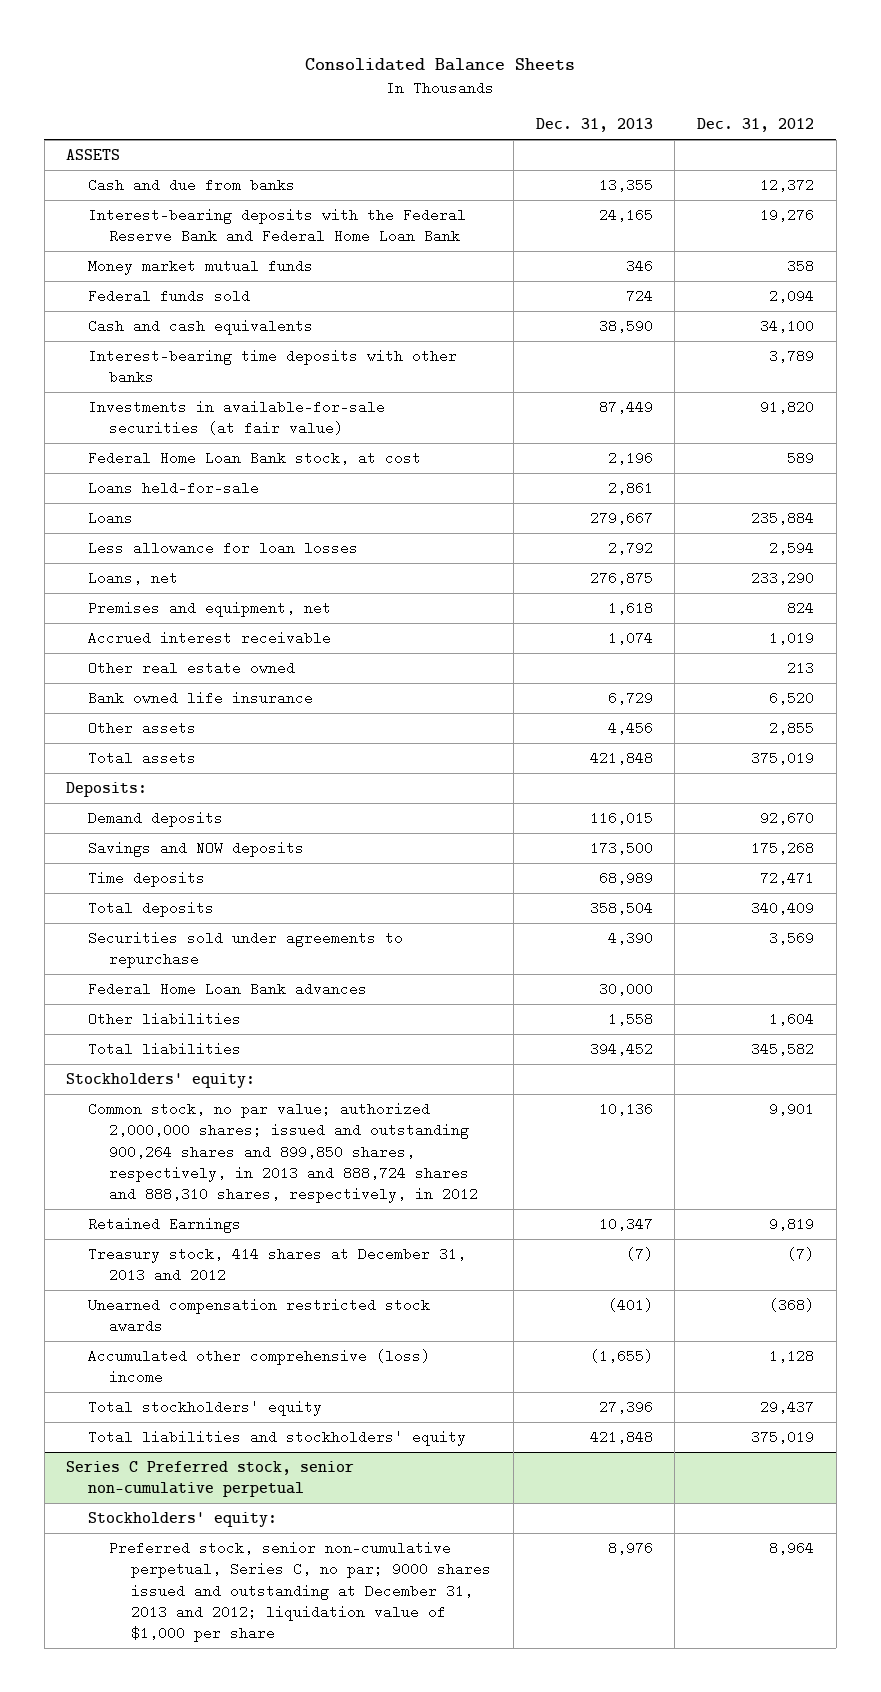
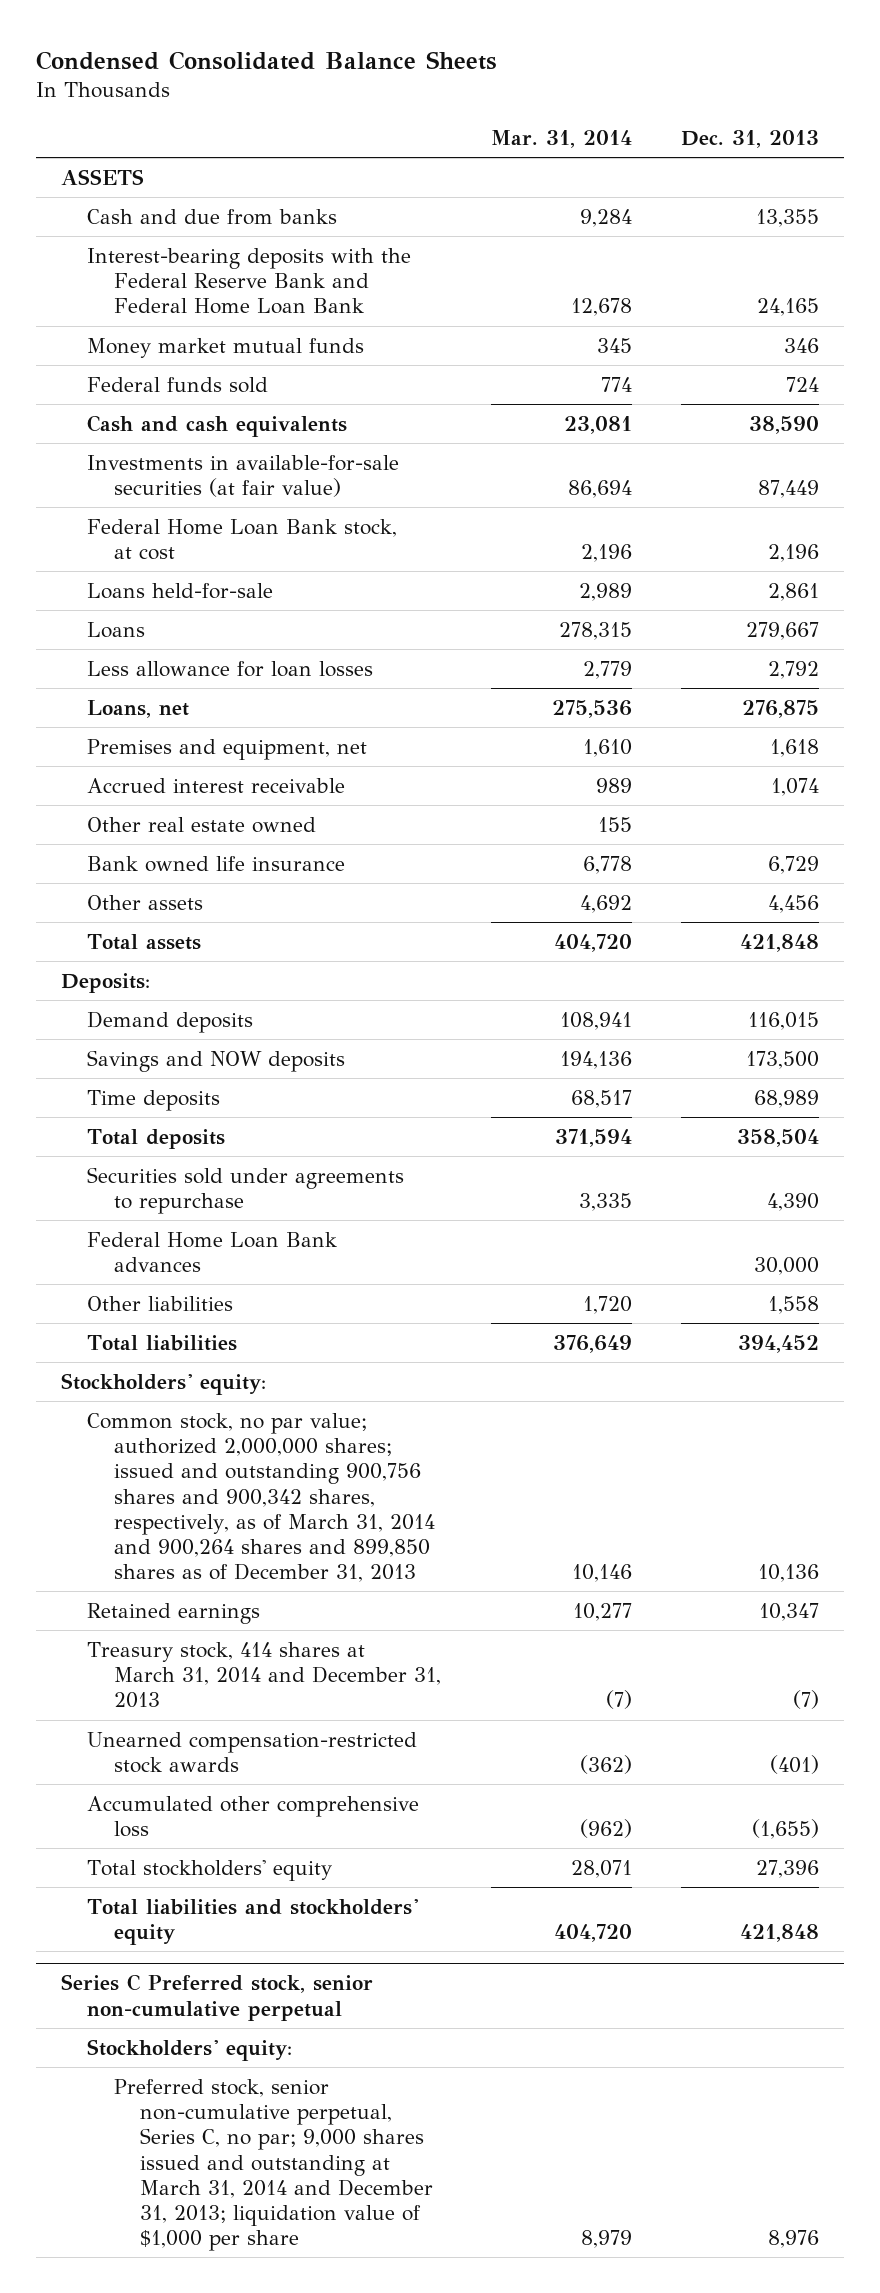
- Consolidated Balance Sheets
+ Condensed Consolidated Balance Sheets
- | Dec. 31, 2013 | Dec. 31, 2012
+ | Mar. 31, 2014 | Dec. 31, 2013
- Interest-bearing time deposits with other banks | | 3,789
- Common stock, no par value; authorized 2,000,000 shares; issued and outstanding 900,264 shares and 899,850 shares, respectively, in 2013 and 888,724 shares and 888,310 shares, respectively, in 2012 | 10,136 | 9,901
- Retained Earnings | 10,347 | 9,819
- Treasury stock, 414 shares at December 31, 2013 and 2012 | (7) | (7)
- Unearned compensation restricted stock awards | (401) | (368)
- Accumulated other comprehensive (loss) income | (1,655) | 1,128
+ Common stock, no par value; authorized 2,000,000 shares; issued and outstanding 900,756 shares and 900,342 shares, respectively, as of March 31, 2014 and 900,264 shares and 899,850 shares as of December 31, 2013 | 10,146 | 10,136
+ Retained earnings | 10,277 | 10,347
+ Treasury stock, 414 shares at March 31, 2014 and December 31, 2013 | (7) | (7)
+ Unearned compensation-restricted stock awards | (362) | (401)
+ Accumulated other comprehensive loss | (962) | (1,655)
@ Series C Preferred stock, senior non-cumulative perpetual
- Preferred stock, senior non-cumulative perpetual, Series C, no par; 9000 shares issued and outstanding at December 31, 2013 and 2012; liquidation value of $1,000 per share | 8,976 | 8,964
+ Preferred stock, senior non-cumulative perpetual, Series C, no par; 9,000 shares issued and outstanding at March 31, 2014 and December 31, 2013; liquidation value of $1,000 per share | 8,979 | 8,976

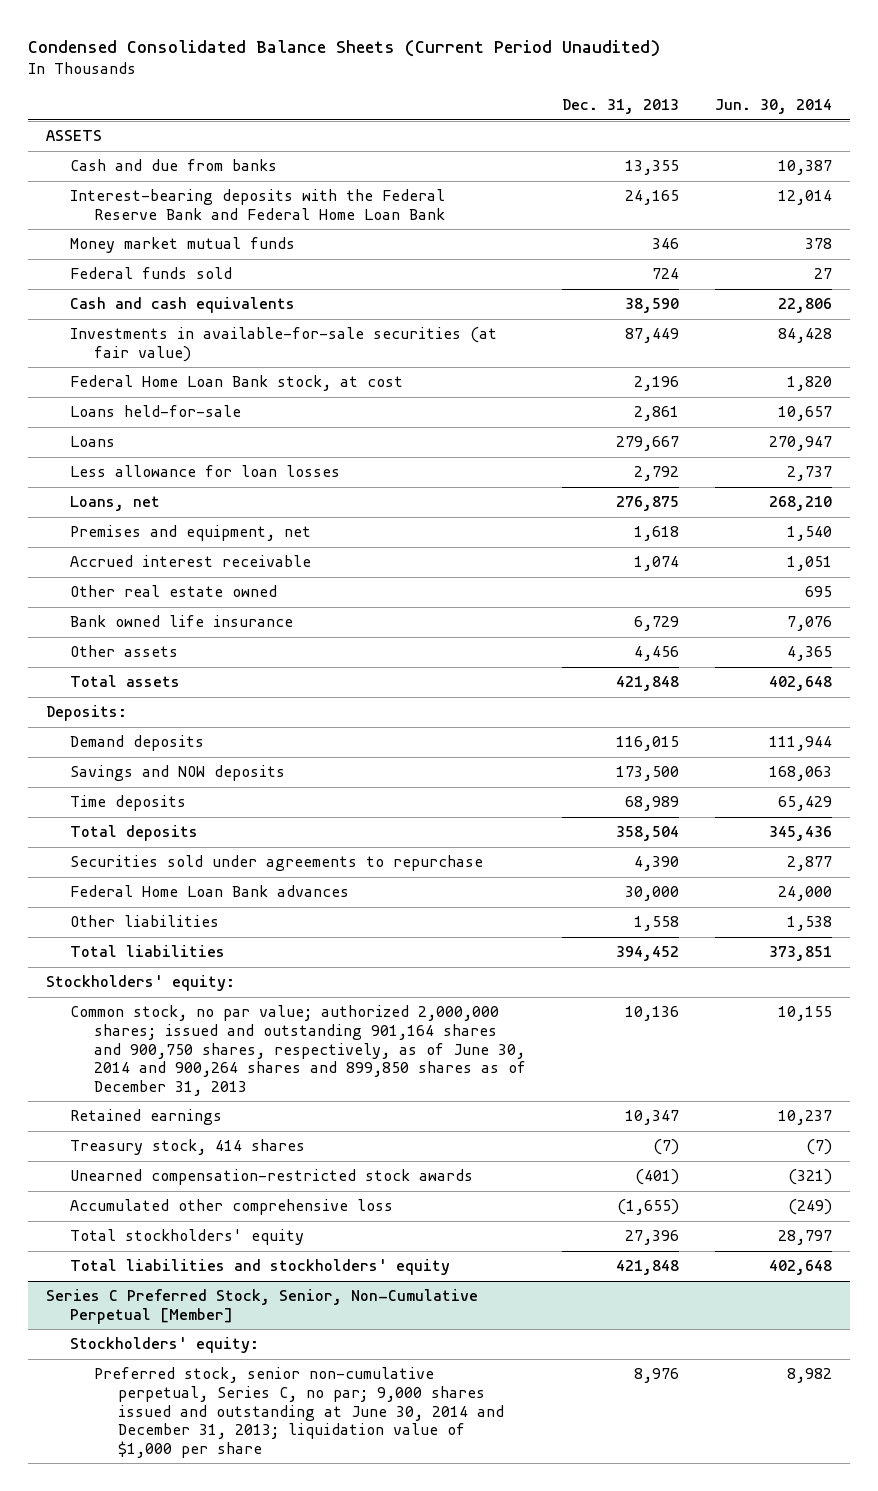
- Condensed Consolidated Balance Sheets
+ Condensed Consolidated Balance Sheets (Current Period Unaudited)
- | Mar. 31, 2014 | Dec. 31, 2013
+ | Dec. 31, 2013 | Jun. 30, 2014
- Common stock, no par value; authorized 2,000,000 shares; issued and outstanding 900,756 shares and 900,342 shares, respectively, as of March 31, 2014 and 900,264 shares and 899,850 shares as of December 31, 2013 | 10,146 | 10,136
+ Common stock, no par value; authorized 2,000,000 shares; issued and outstanding 901,164 shares and 900,750 shares, respectively, as of June 30, 2014 and 900,264 shares and 899,850 shares as of December 31, 2013 | 10,136 | 10,155
- Treasury stock, 414 shares at March 31, 2014 and December 31, 2013 | (7) | (7)
+ Treasury stock, 414 shares | (7) | (7)
- Series C Preferred stock, senior non-cumulative perpetual
+ Series C Preferred Stock, Senior, Non-Cumulative Perpetual [Member]
- Preferred stock, senior non-cumulative perpetual, Series C, no par; 9,000 shares issued and outstanding at March 31, 2014 and December 31, 2013; liquidation value of $1,000 per share | 8,979 | 8,976
+ Preferred stock, senior non-cumulative perpetual, Series C, no par; 9,000 shares issued and outstanding at June 30, 2014 and December 31, 2013; liquidation value of $1,000 per share | 8,976 | 8,982

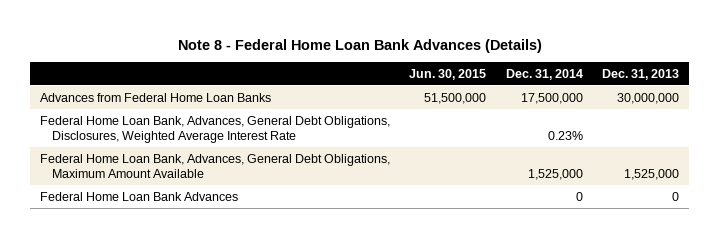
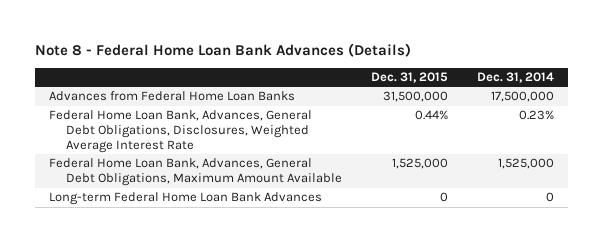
- | Jun. 30, 2015 | Dec. 31, 2014 | Dec. 31, 2013
+ | Dec. 31, 2015 | Dec. 31, 2014
- Federal Home Loan Bank Advances | | 0 | 0
+ Long-term Federal Home Loan Bank Advances | 0 | 0

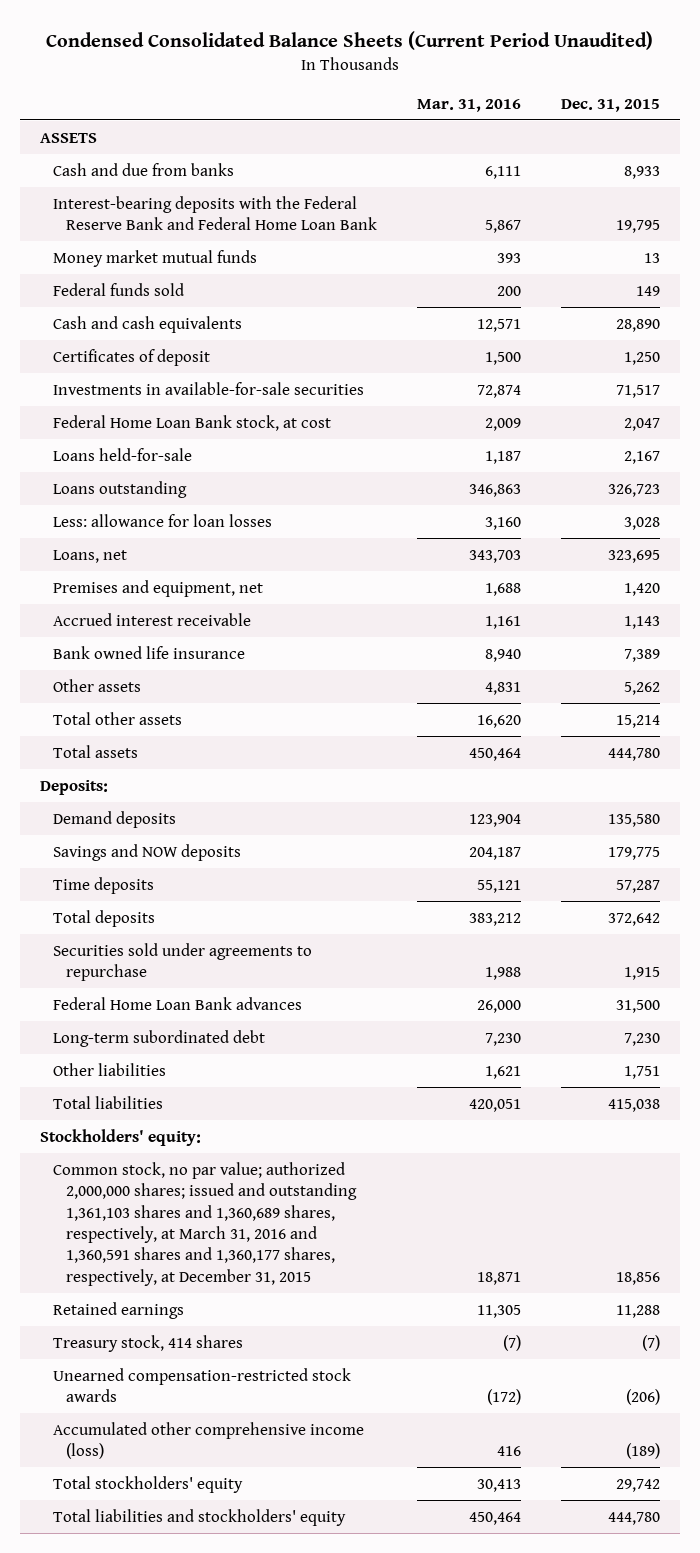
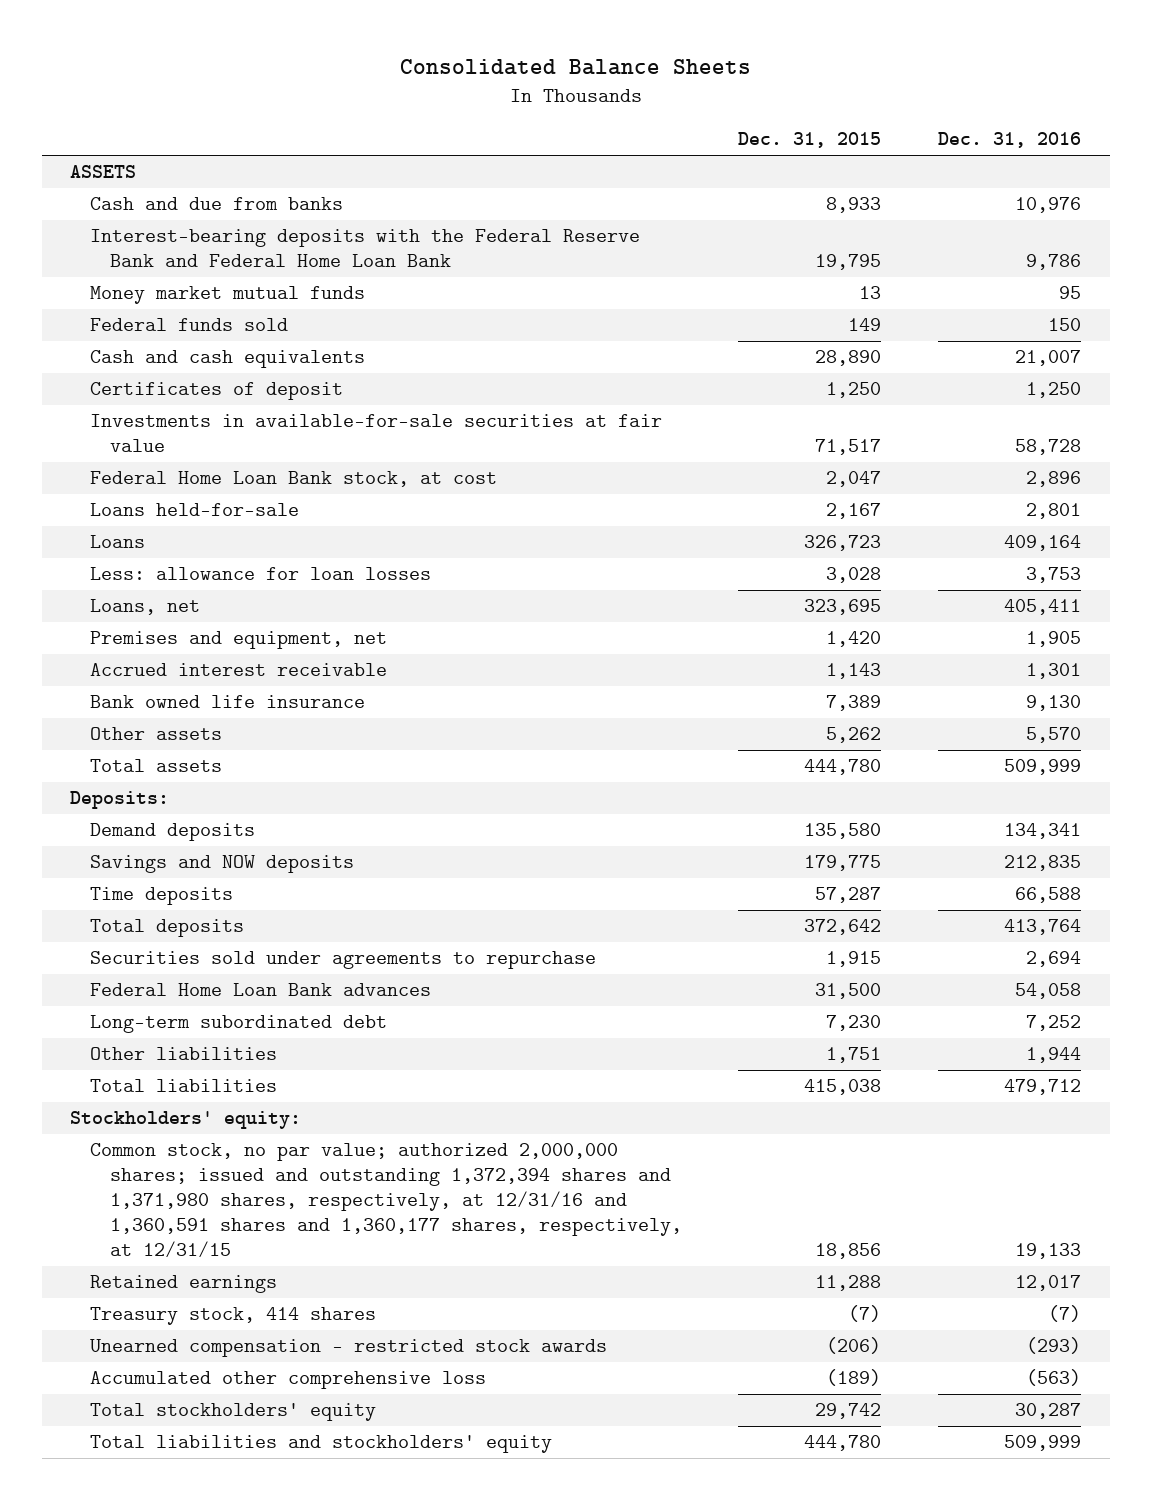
- Condensed Consolidated Balance Sheets (Current Period Unaudited)
+ Consolidated Balance Sheets
- | Mar. 31, 2016 | Dec. 31, 2015
+ | Dec. 31, 2015 | Dec. 31, 2016
- Investments in available-for-sale securities | 72,874 | 71,517
+ Investments in available-for-sale securities at fair value | 71,517 | 58,728
- Loans outstanding | 346,863 | 326,723
+ Loans | 326,723 | 409,164
- Total other assets | 16,620 | 15,214
- Common stock, no par value; authorized 2,000,000 shares; issued and outstanding 1,361,103 shares and 1,360,689 shares, respectively, at March 31, 2016 and 1,360,591 shares and 1,360,177 shares, respectively, at December 31, 2015 | 18,871 | 18,856
+ Common stock, no par value; authorized 2,000,000 shares; issued and outstanding 1,372,394 shares and 1,371,980 shares, respectively, at 12/31/16 and 1,360,591 shares and 1,360,177 shares, respectively, at 12/31/15 | 18,856 | 19,133
- Unearned compensation-restricted stock awards | (172) | (206)
- Accumulated other comprehensive income (loss) | 416 | (189)
+ Unearned compensation - restricted stock awards | (206) | (293)
+ Accumulated other comprehensive loss | (189) | (563)

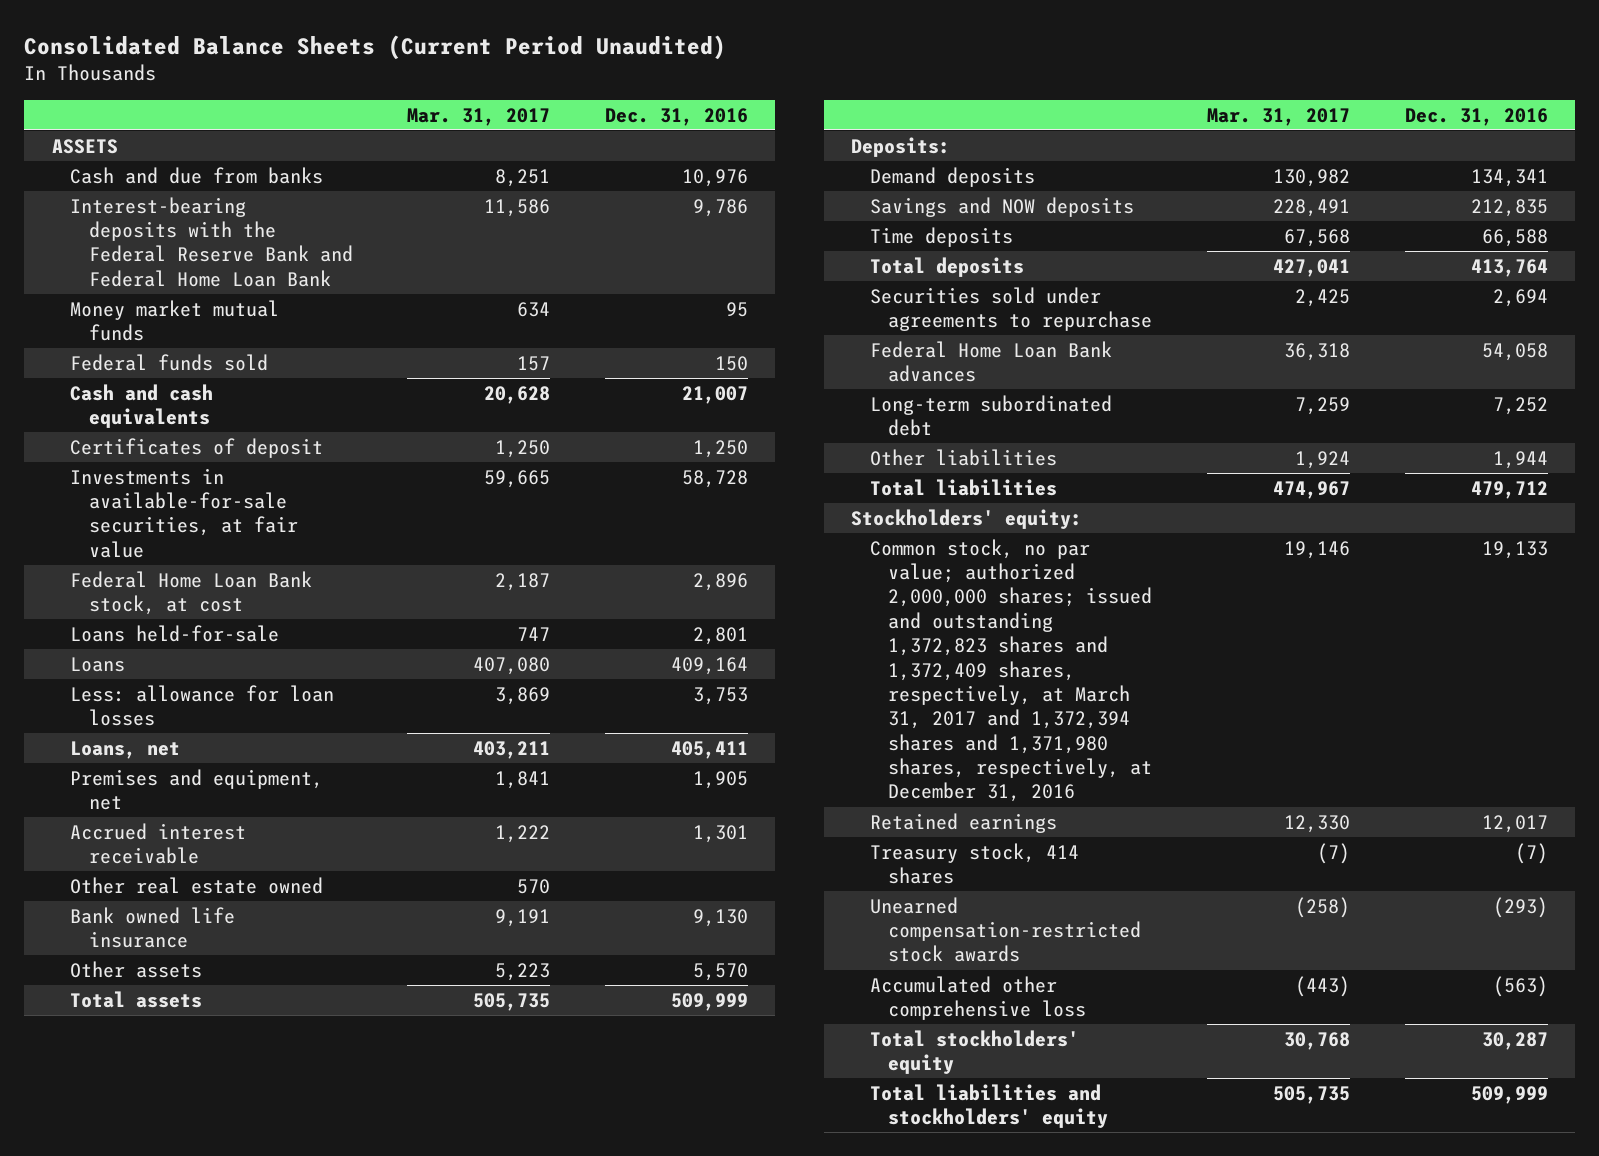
- Consolidated Balance Sheets
+ Consolidated Balance Sheets (Current Period Unaudited)
- | Dec. 31, 2015 | Dec. 31, 2016
+ | Mar. 31, 2017 | Dec. 31, 2016
- Investments in available-for-sale securities at fair value | 71,517 | 58,728
+ Investments in available-for-sale securities, at fair value | 59,665 | 58,728
+ Other real estate owned | 570 |
- Common stock, no par value; authorized 2,000,000 shares; issued and outstanding 1,372,394 shares and 1,371,980 shares, respectively, at 12/31/16 and 1,360,591 shares and 1,360,177 shares, respectively, at 12/31/15 | 18,856 | 19,133
+ Common stock, no par value; authorized 2,000,000 shares; issued and outstanding 1,372,823 shares and 1,372,409 shares, respectively, at March 31, 2017 and 1,372,394 shares and 1,371,980 shares, respectively, at December 31, 2016 | 19,146 | 19,133
- Unearned compensation - restricted stock awards | (206) | (293)
+ Unearned compensation-restricted stock awards | (258) | (293)

